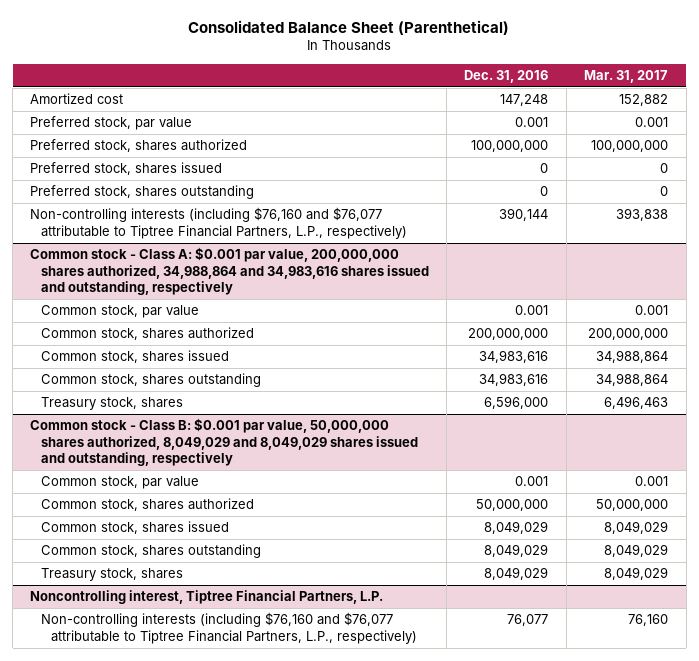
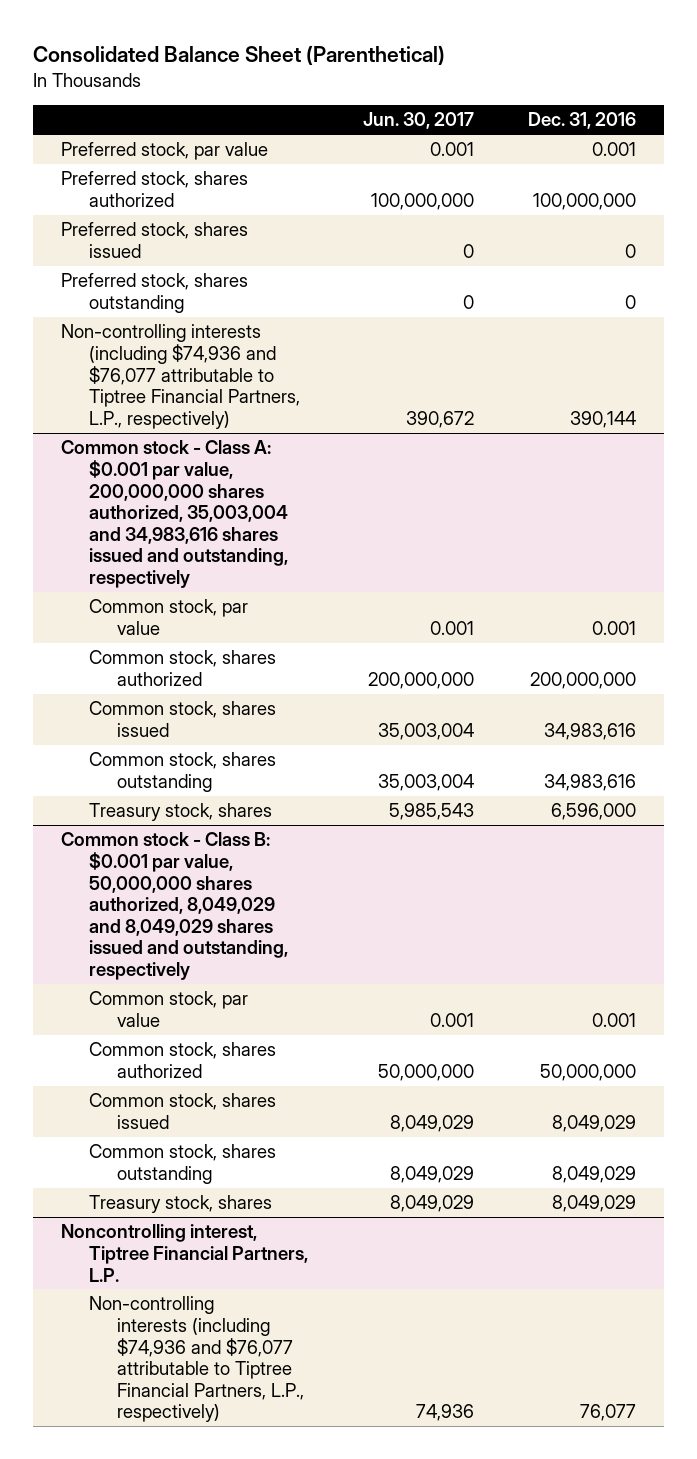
- | Dec. 31, 2016 | Mar. 31, 2017
+ | Jun. 30, 2017 | Dec. 31, 2016
- Amortized cost | 147,248 | 152,882
- Non-controlling interests (including $76,160 and $76,077 attributable to Tiptree Financial Partners, L.P., respectively) | 390,144 | 393,838
- Common stock - Class A: $0.001 par value, 200,000,000 shares authorized, 34,988,864 and 34,983,616 shares issued and outstanding, respectively
+ Non-controlling interests (including $74,936 and $76,077 attributable to Tiptree Financial Partners, L.P., respectively) | 390,672 | 390,144
+ Common stock - Class A: $0.001 par value, 200,000,000 shares authorized, 35,003,004 and 34,983,616 shares issued and outstanding, respectively
@ Noncontrolling interest, Tiptree Financial Partners, L.P.
- Non-controlling interests (including $76,160 and $76,077 attributable to Tiptree Financial Partners, L.P., respectively) | 76,077 | 76,160
+ Non-controlling interests (including $74,936 and $76,077 attributable to Tiptree Financial Partners, L.P., respectively) | 74,936 | 76,077

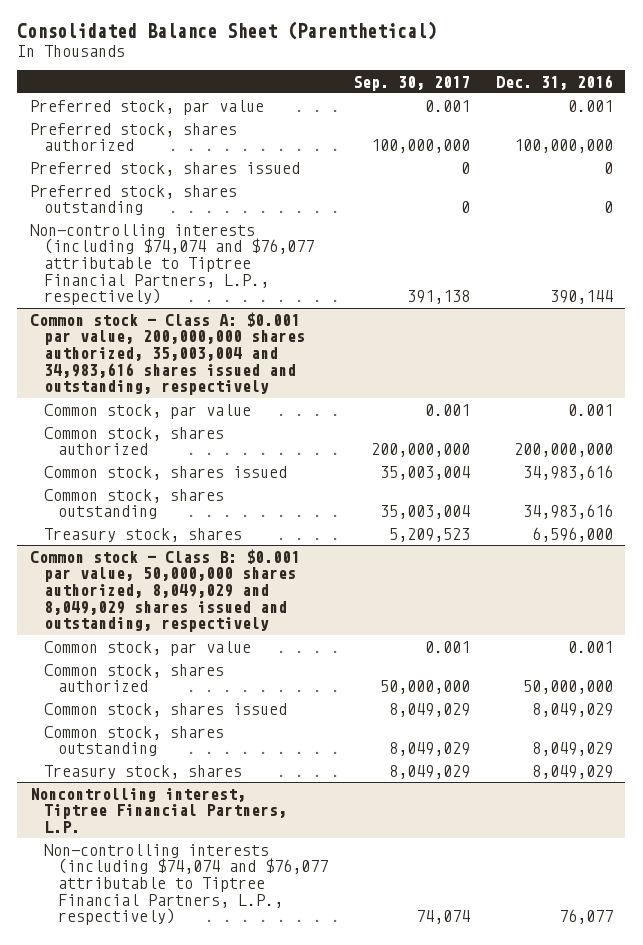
- | Jun. 30, 2017 | Dec. 31, 2016
+ | Sep. 30, 2017 | Dec. 31, 2016
- Non-controlling interests (including $74,936 and $76,077 attributable to Tiptree Financial Partners, L.P., respectively) | 390,672 | 390,144
+ Non-controlling interests (including $74,074 and $76,077 attributable to Tiptree Financial Partners, L.P., respectively) | 391,138 | 390,144
@ Noncontrolling interest, Tiptree Financial Partners, L.P.
- Non-controlling interests (including $74,936 and $76,077 attributable to Tiptree Financial Partners, L.P., respectively) | 74,936 | 76,077
+ Non-controlling interests (including $74,074 and $76,077 attributable to Tiptree Financial Partners, L.P., respectively) | 74,074 | 76,077

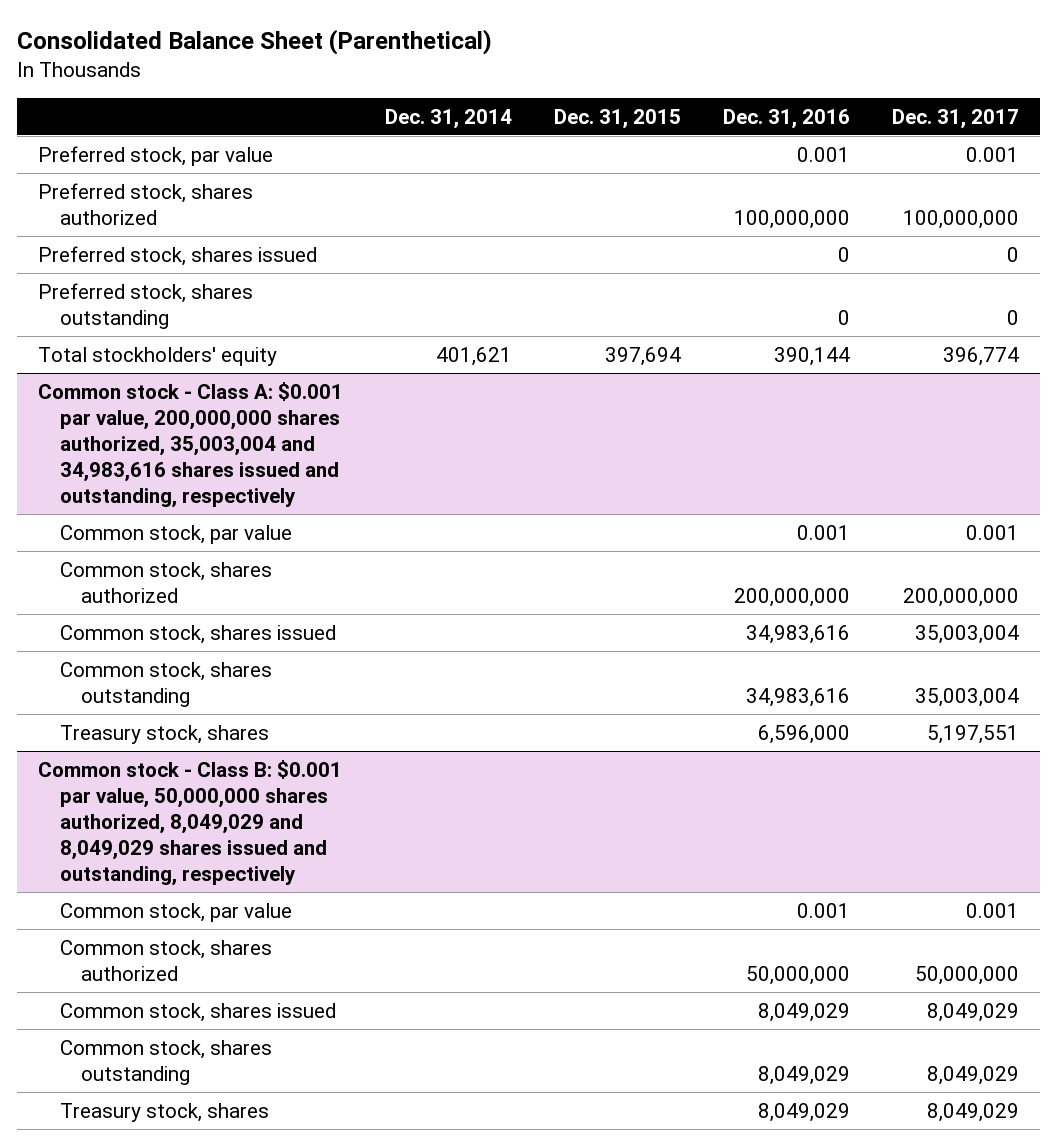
- | Sep. 30, 2017 | Dec. 31, 2016
+ | Dec. 31, 2014 | Dec. 31, 2015 | Dec. 31, 2016 | Dec. 31, 2017
- Non-controlling interests (including $74,074 and $76,077 attributable to Tiptree Financial Partners, L.P., respectively) | 391,138 | 390,144
+ Total stockholders' equity | 401,621 | 397,694 | 390,144 | 396,774
- Noncontrolling interest, Tiptree Financial Partners, L.P.
- Non-controlling interests (including $74,074 and $76,077 attributable to Tiptree Financial Partners, L.P., respectively) | 74,074 | 76,077

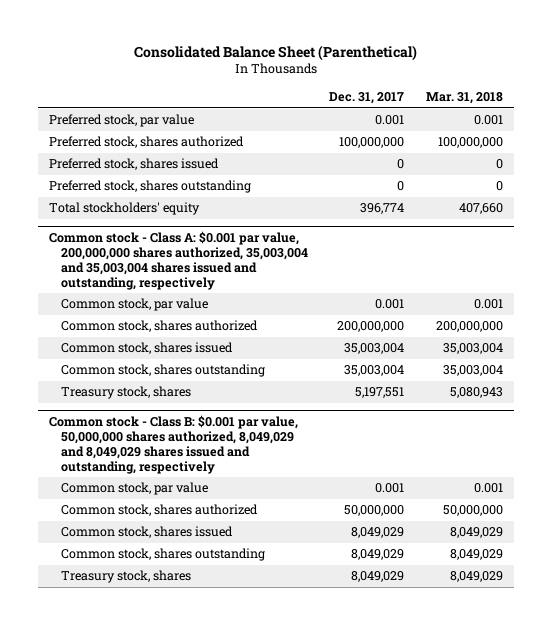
- | Dec. 31, 2014 | Dec. 31, 2015 | Dec. 31, 2016 | Dec. 31, 2017
+ | Dec. 31, 2017 | Mar. 31, 2018
- Common stock - Class A: $0.001 par value, 200,000,000 shares authorized, 35,003,004 and 34,983,616 shares issued and outstanding, respectively
+ Common stock - Class A: $0.001 par value, 200,000,000 shares authorized, 35,003,004 and 35,003,004 shares issued and outstanding, respectively

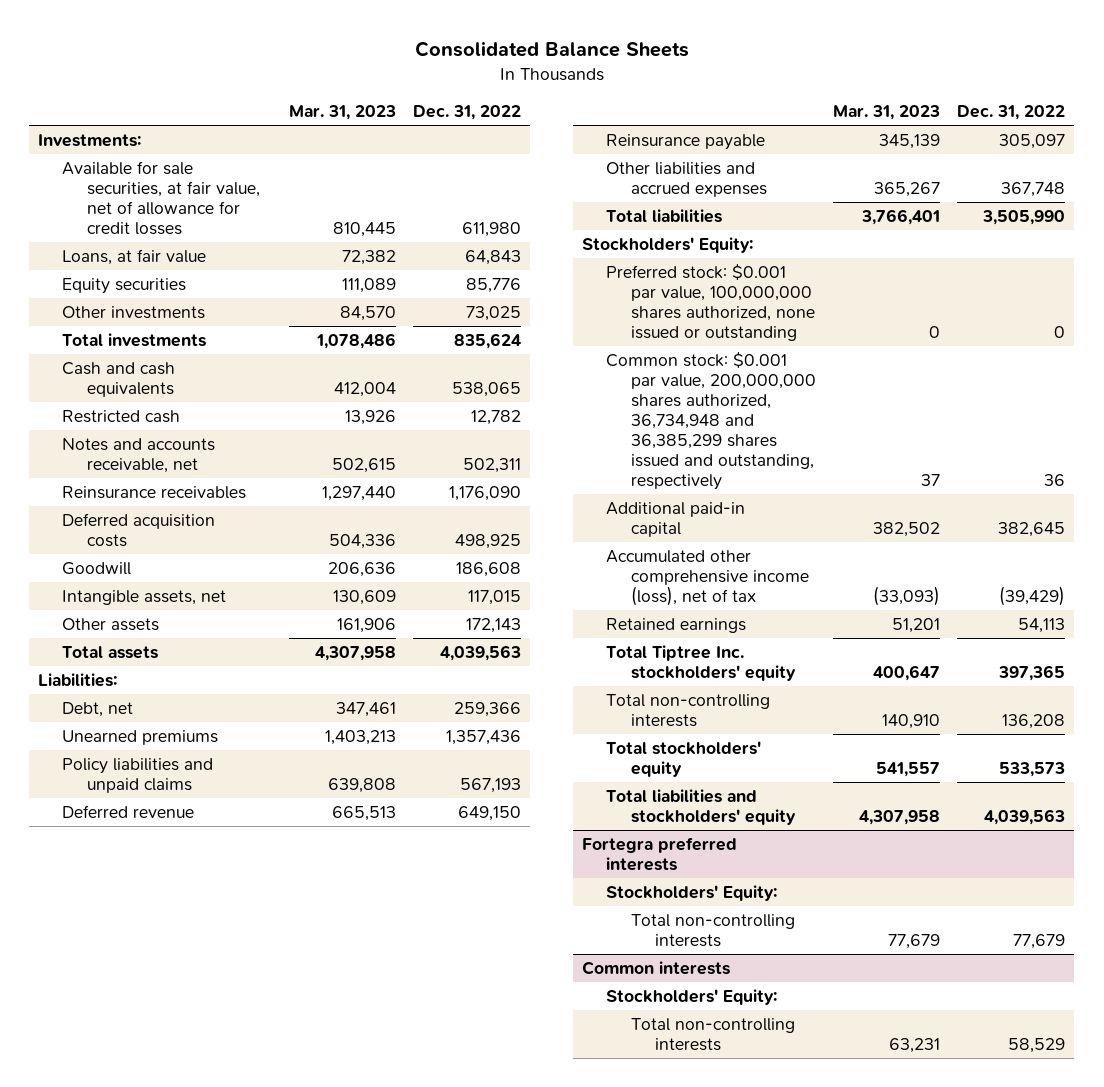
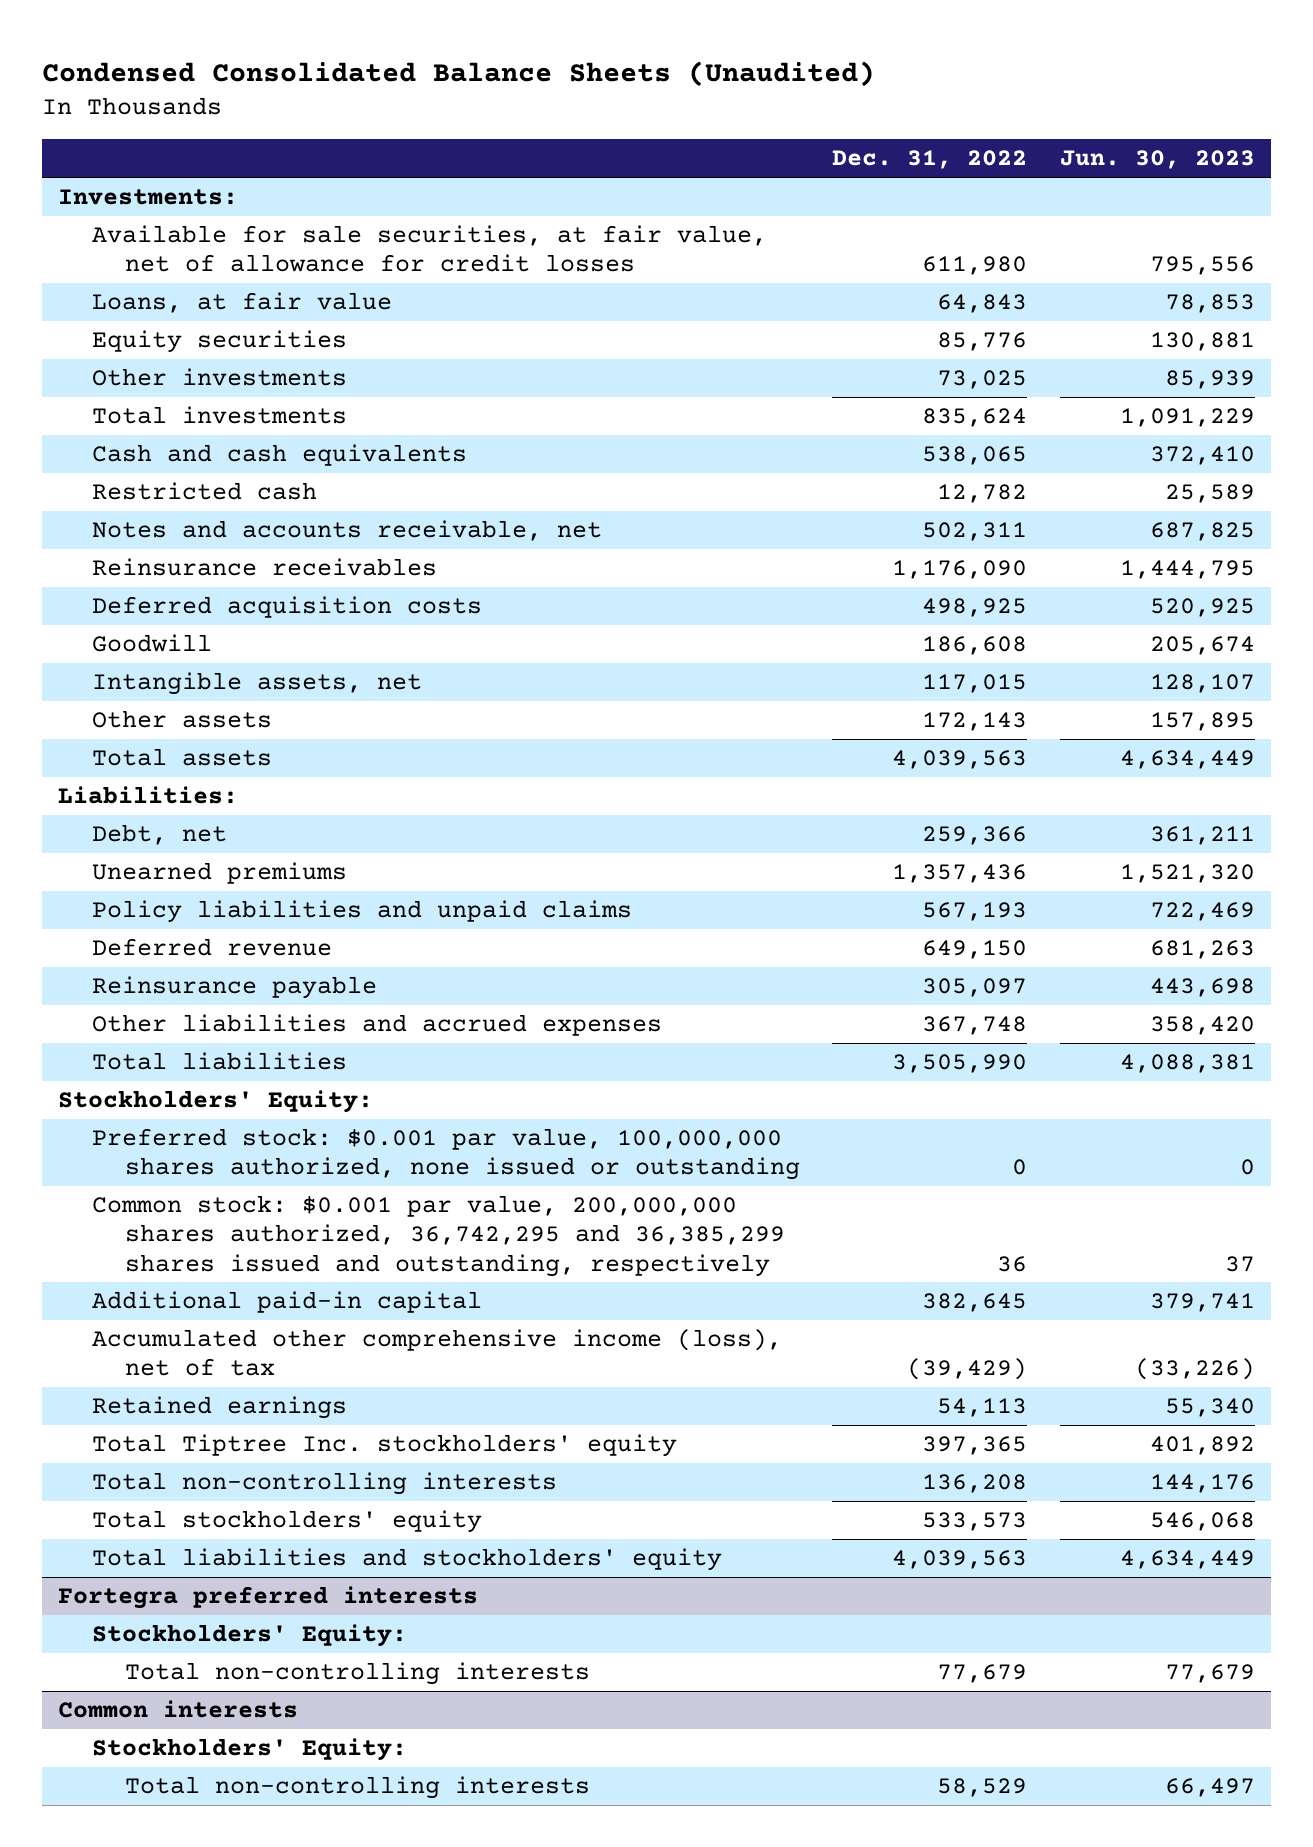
- Consolidated Balance Sheets
+ Condensed Consolidated Balance Sheets (Unaudited)
- | Mar. 31, 2023 | Dec. 31, 2022
+ | Dec. 31, 2022 | Jun. 30, 2023
- Common stock: $0.001 par value, 200,000,000 shares authorized, 36,734,948 and 36,385,299 shares issued and outstanding, respectively | 37 | 36
+ Common stock: $0.001 par value, 200,000,000 shares authorized, 36,742,295 and 36,385,299 shares issued and outstanding, respectively | 36 | 37

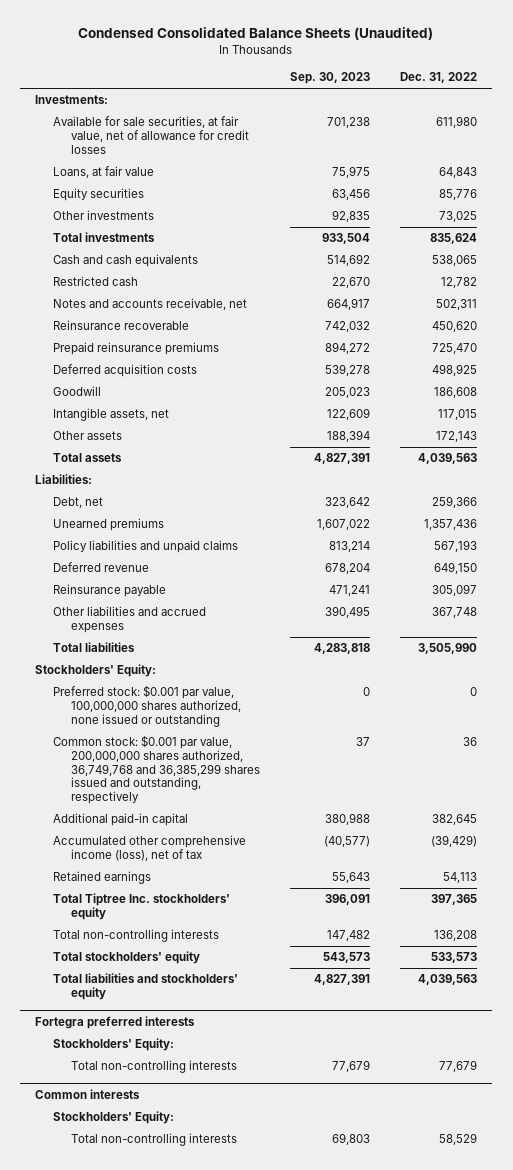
- | Dec. 31, 2022 | Jun. 30, 2023
+ | Sep. 30, 2023 | Dec. 31, 2022
- Reinsurance receivables | 1,176,090 | 1,444,795
+ Reinsurance recoverable | 742,032 | 450,620
+ Prepaid reinsurance premiums | 894,272 | 725,470
- Common stock: $0.001 par value, 200,000,000 shares authorized, 36,742,295 and 36,385,299 shares issued and outstanding, respectively | 36 | 37
+ Common stock: $0.001 par value, 200,000,000 shares authorized, 36,749,768 and 36,385,299 shares issued and outstanding, respectively | 37 | 36

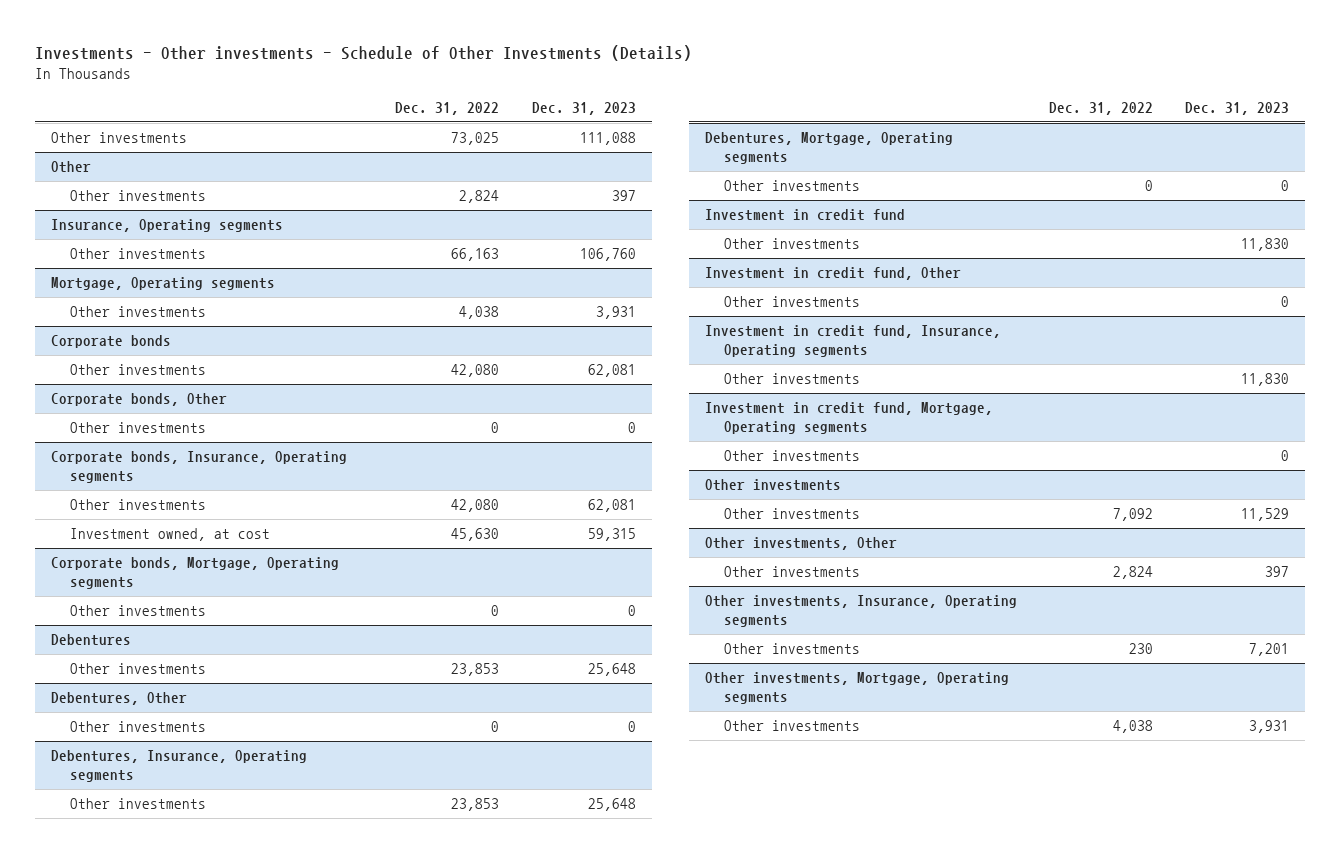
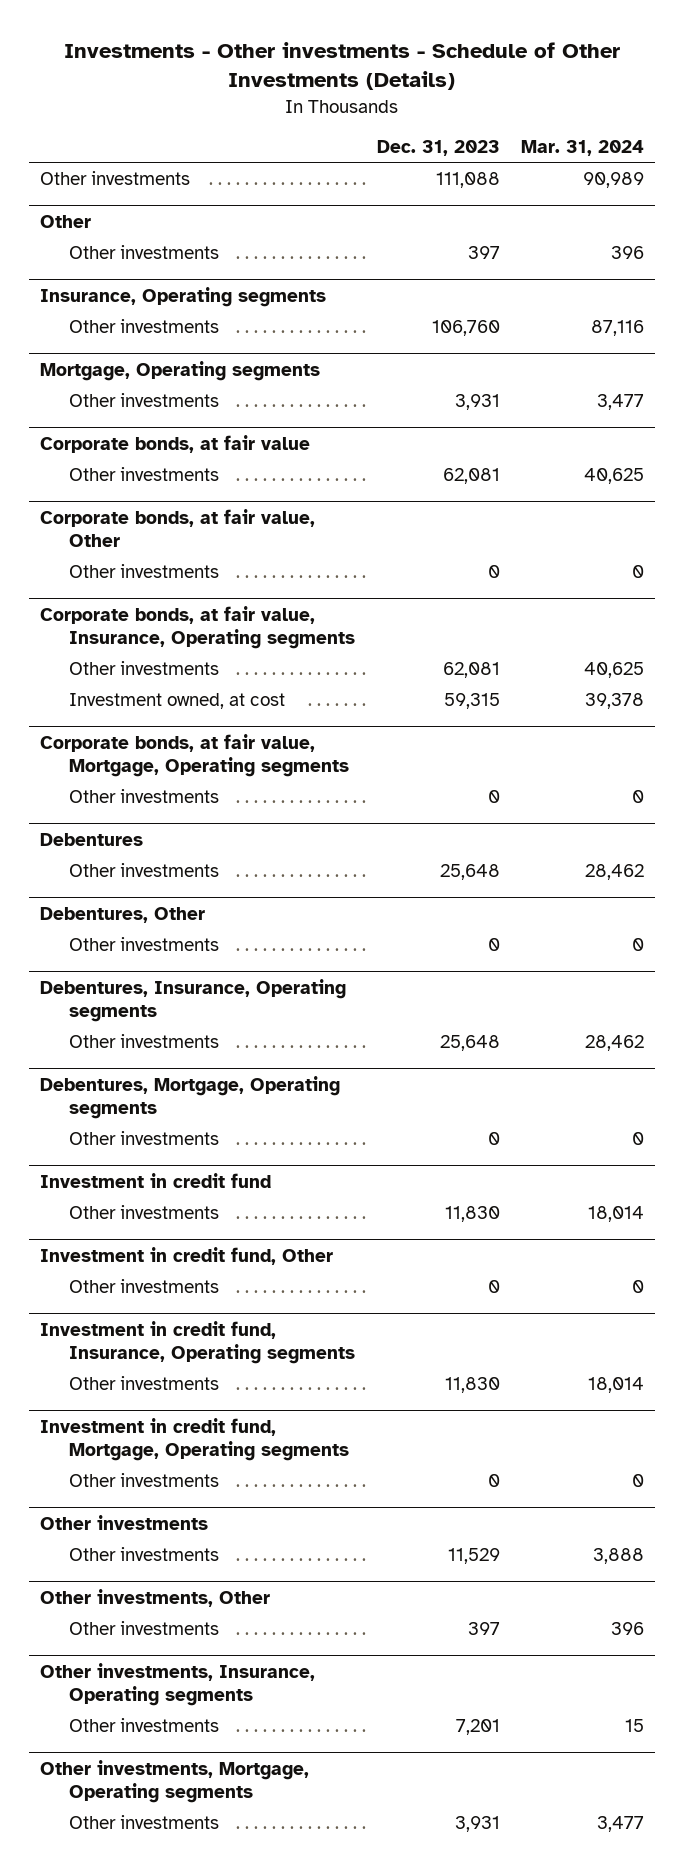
- | Dec. 31, 2022 | Dec. 31, 2023
+ | Dec. 31, 2023 | Mar. 31, 2024
- Corporate bonds
+ Corporate bonds, at fair value
- Corporate bonds, Other
+ Corporate bonds, at fair value, Other
- Corporate bonds, Insurance, Operating segments
+ Corporate bonds, at fair value, Insurance, Operating segments
- Corporate bonds, Mortgage, Operating segments
+ Corporate bonds, at fair value, Mortgage, Operating segments

